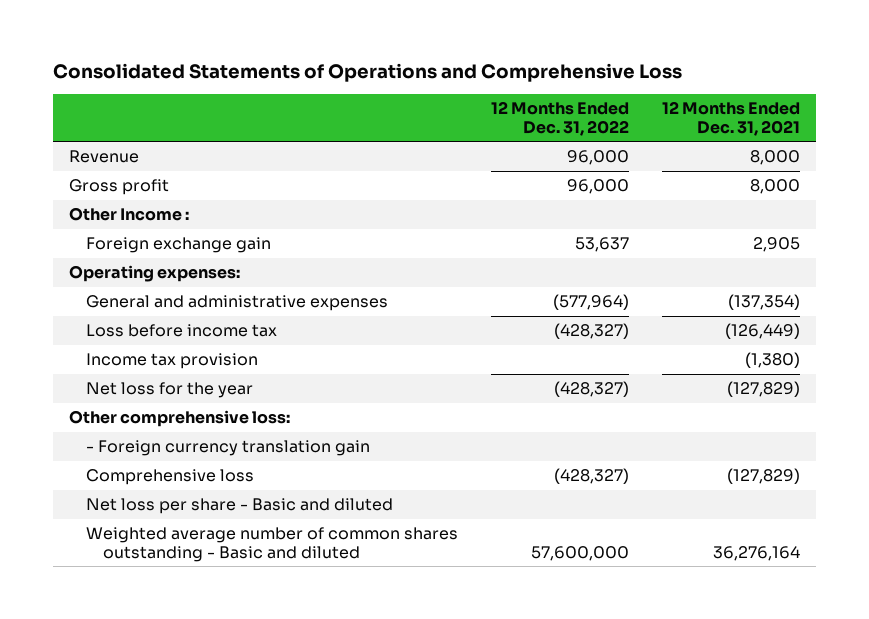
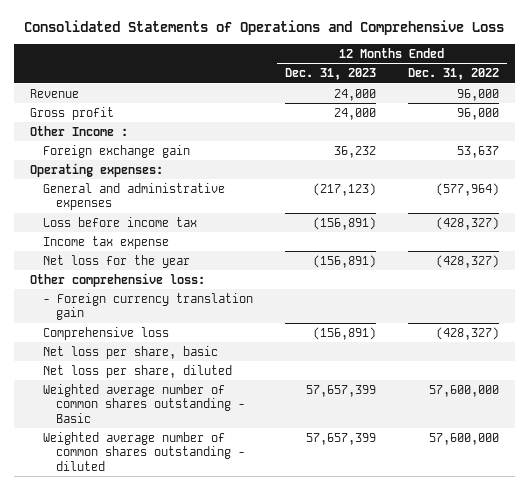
- | 12 Months Ended Dec. 31, 2022 | 12 Months Ended Dec. 31, 2021
+ | 12 Months Ended Dec. 31, 2023 | 12 Months Ended Dec. 31, 2022
- Income tax provision | | (1,380)
+ Income tax expense
- Net loss per share - Basic and diluted
- Weighted average number of common shares outstanding - Basic and diluted | 57,600,000 | 36,276,164
+ Net loss per share, basic
+ Net loss per share, diluted
+ Weighted average number of common shares outstanding - Basic | 57,657,399 | 57,600,000
+ Weighted average number of common shares outstanding - diluted | 57,657,399 | 57,600,000

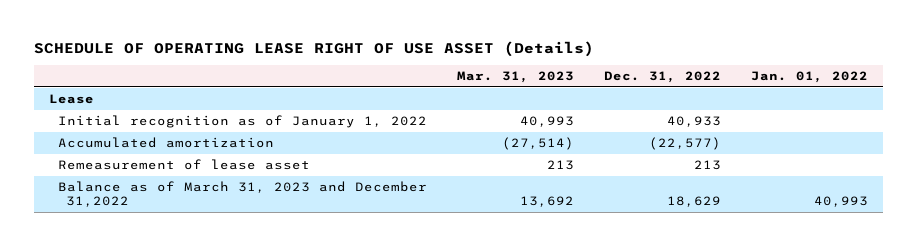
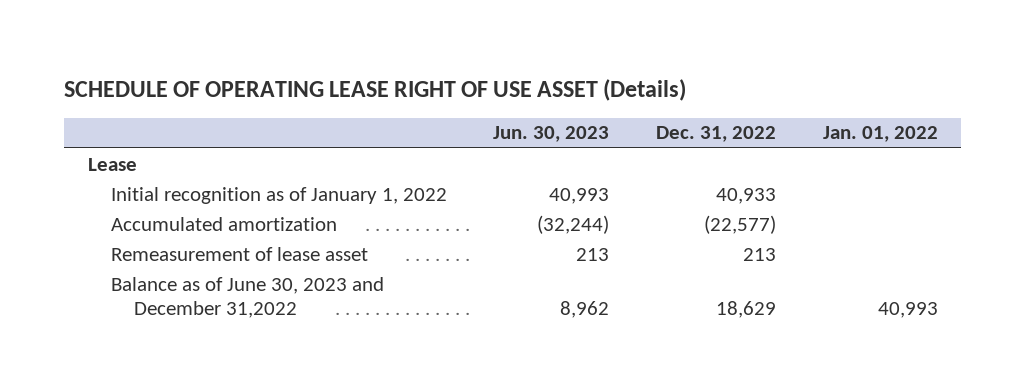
- | Mar. 31, 2023 | Dec. 31, 2022 | Jan. 01, 2022
+ | Jun. 30, 2023 | Dec. 31, 2022 | Jan. 01, 2022
- Balance as of March 31, 2023 and December 31,2022 | 13,692 | 18,629 | 40,993
+ Balance as of June 30, 2023 and December 31,2022 | 8,962 | 18,629 | 40,993

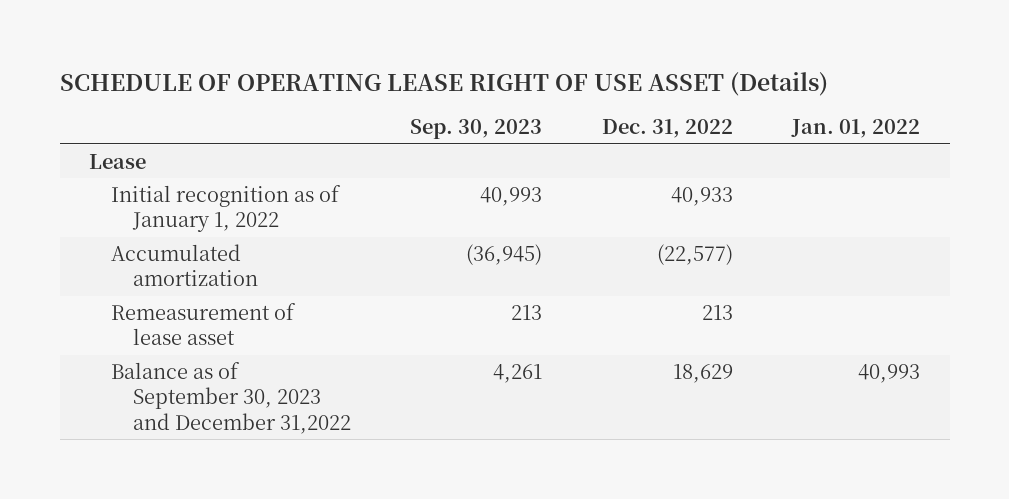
- | Jun. 30, 2023 | Dec. 31, 2022 | Jan. 01, 2022
+ | Sep. 30, 2023 | Dec. 31, 2022 | Jan. 01, 2022
- Balance as of June 30, 2023 and December 31,2022 | 8,962 | 18,629 | 40,993
+ Balance as of September 30, 2023 and December 31,2022 | 4,261 | 18,629 | 40,993

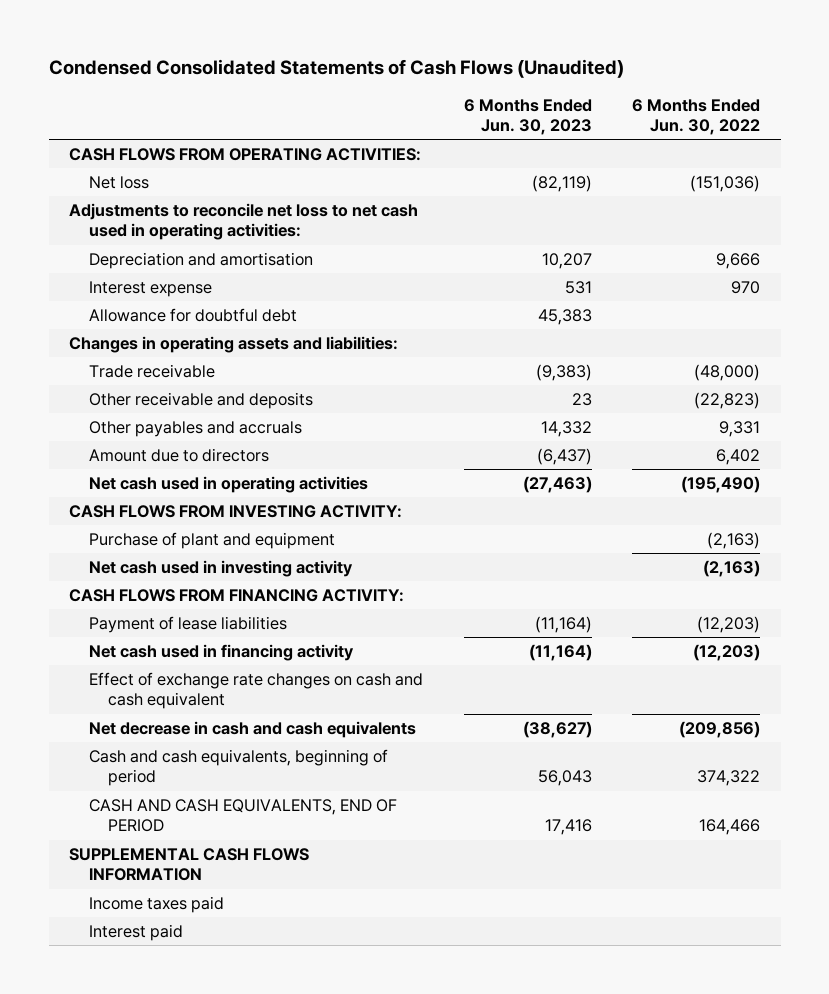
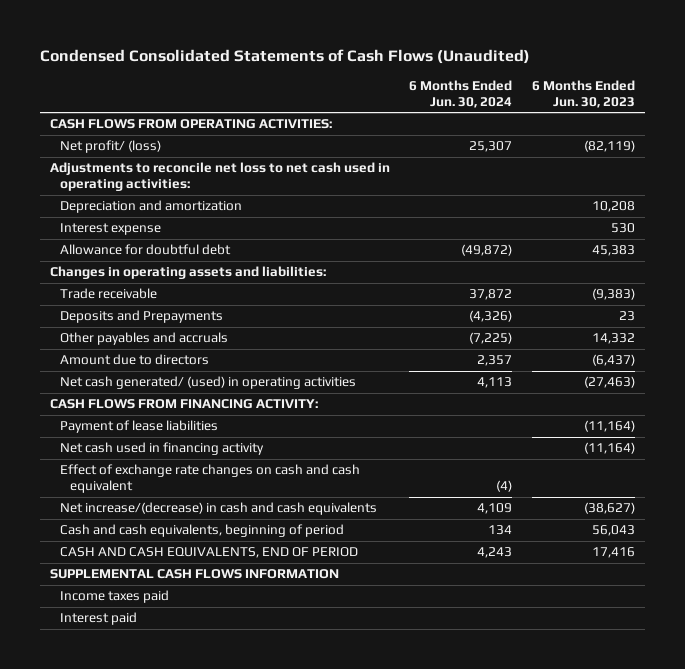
- | 6 Months Ended Jun. 30, 2023 | 6 Months Ended Jun. 30, 2022
+ | 6 Months Ended Jun. 30, 2024 | 6 Months Ended Jun. 30, 2023
- Net loss | (82,119) | (151,036)
+ Net profit/ (loss) | 25,307 | (82,119)
- Depreciation and amortisation | 10,207 | 9,666
- Interest expense | 531 | 970
+ Depreciation and amortization | | 10,208
+ Interest expense | | 530
- Other receivable and deposits | 23 | (22,823)
+ Deposits and Prepayments | (4,326) | 23
- Net cash used in operating activities | (27,463) | (195,490)
- CASH FLOWS FROM INVESTING ACTIVITY:
- Purchase of plant and equipment | | (2,163)
- Net cash used in investing activity | | (2,163)
+ Net cash generated/ (used) in operating activities | 4,113 | (27,463)
- Net decrease in cash and cash equivalents | (38,627) | (209,856)
+ Net increase/(decrease) in cash and cash equivalents | 4,109 | (38,627)

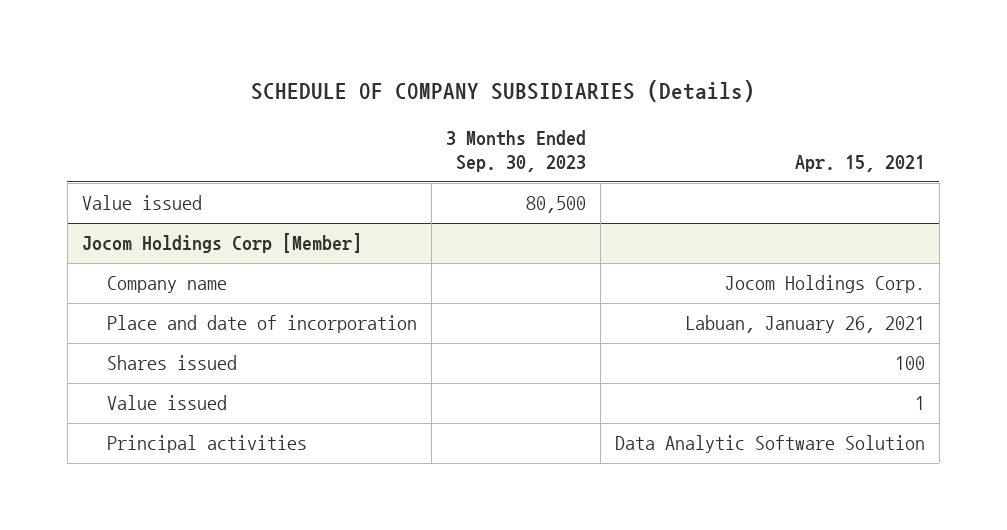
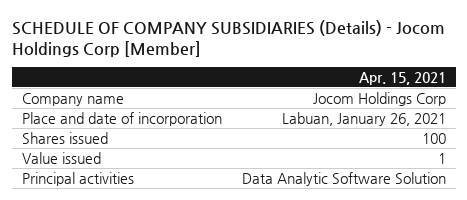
- SCHEDULE OF COMPANY SUBSIDIARIES (Details)
+ SCHEDULE OF COMPANY SUBSIDIARIES (Details) - Jocom Holdings Corp [Member]
- | 3 Months Ended Sep. 30, 2023 | Apr. 15, 2021
+ | Apr. 15, 2021
- Value issued | 80,500 |
- Jocom Holdings Corp [Member]
- Company name | | Jocom Holdings Corp.
+ Company name | Jocom Holdings Corp

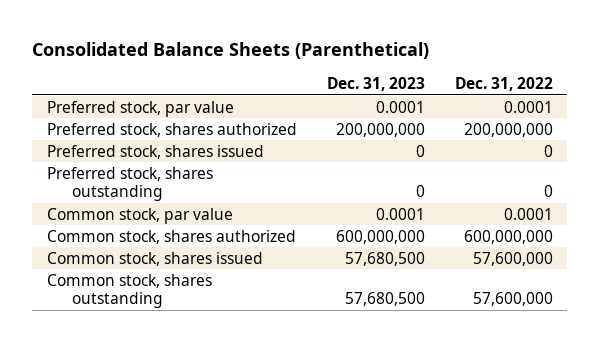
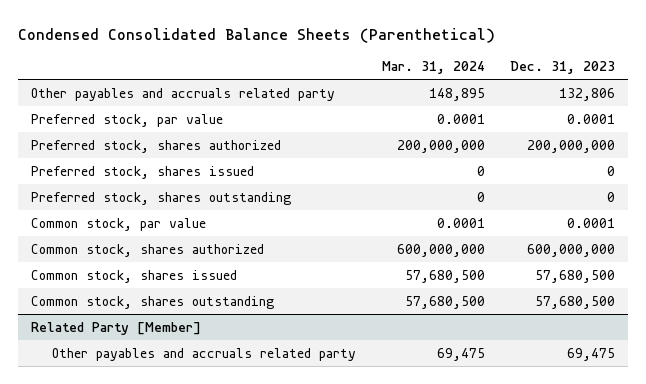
- Consolidated Balance Sheets (Parenthetical)
+ Condensed Consolidated Balance Sheets (Parenthetical)
- | Dec. 31, 2023 | Dec. 31, 2022
+ | Mar. 31, 2024 | Dec. 31, 2023
+ Other payables and accruals related party | 148,895 | 132,806
+ Related Party [Member]
+ Other payables and accruals related party | 69,475 | 69,475

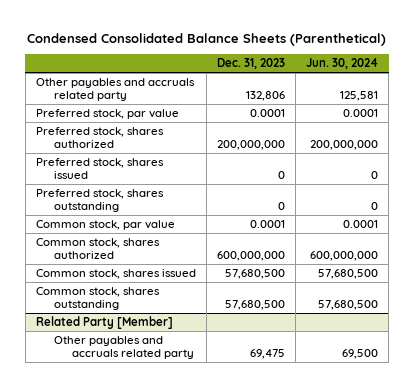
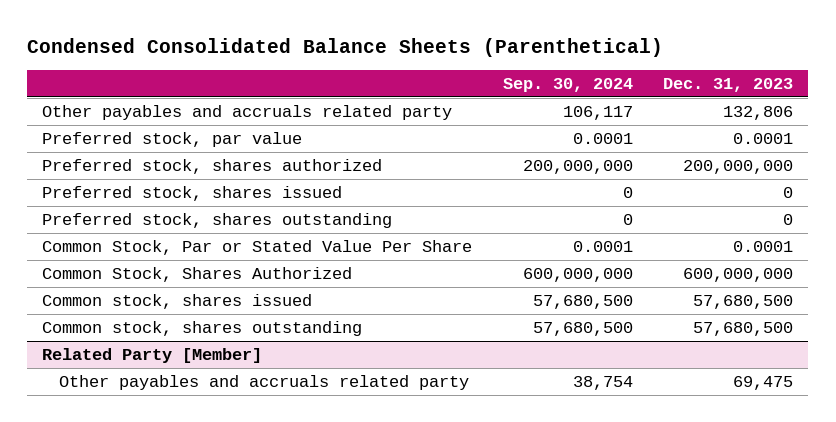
- | Dec. 31, 2023 | Jun. 30, 2024
+ | Sep. 30, 2024 | Dec. 31, 2023
- Common stock, par value | 0.0001 | 0.0001
- Common stock, shares authorized | 600,000,000 | 600,000,000
+ Common Stock, Par or Stated Value Per Share | 0.0001 | 0.0001
+ Common Stock, Shares Authorized | 600,000,000 | 600,000,000

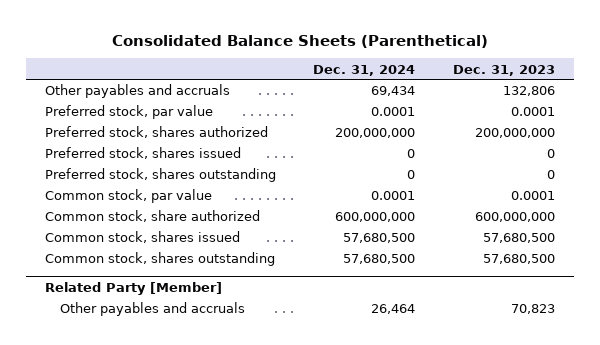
- Condensed Consolidated Balance Sheets (Parenthetical)
+ Consolidated Balance Sheets (Parenthetical)
- | Sep. 30, 2024 | Dec. 31, 2023
+ | Dec. 31, 2024 | Dec. 31, 2023
- Other payables and accruals related party | 106,117 | 132,806
+ Other payables and accruals | 69,434 | 132,806
- Common Stock, Par or Stated Value Per Share | 0.0001 | 0.0001
- Common Stock, Shares Authorized | 600,000,000 | 600,000,000
+ Common stock, par value | 0.0001 | 0.0001
+ Common stock, share authorized | 600,000,000 | 600,000,000
@ Related Party [Member]
- Other payables and accruals related party | 38,754 | 69,475
+ Other payables and accruals | 26,464 | 70,823

